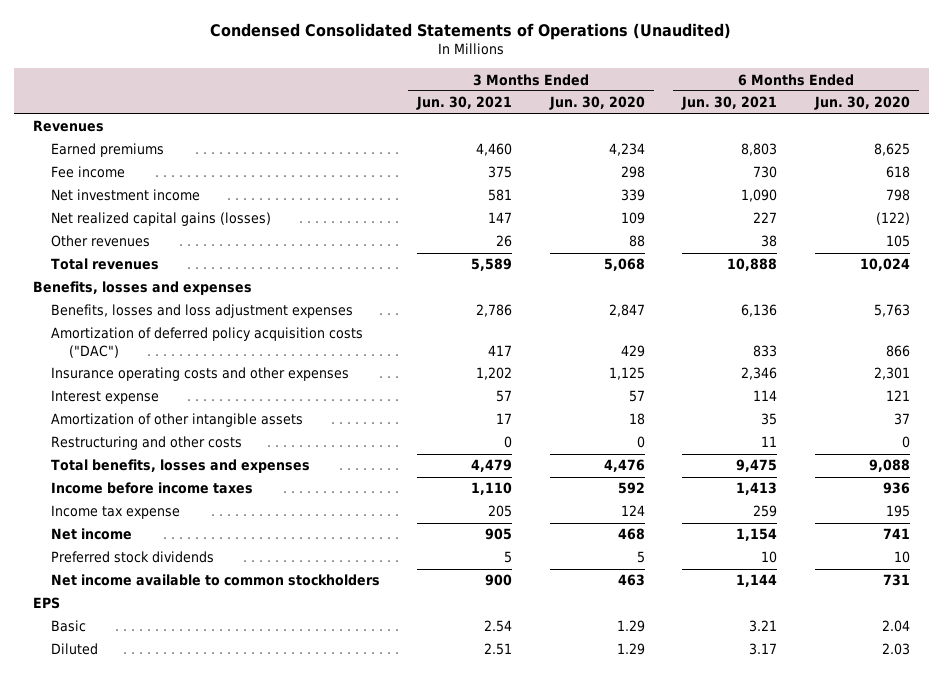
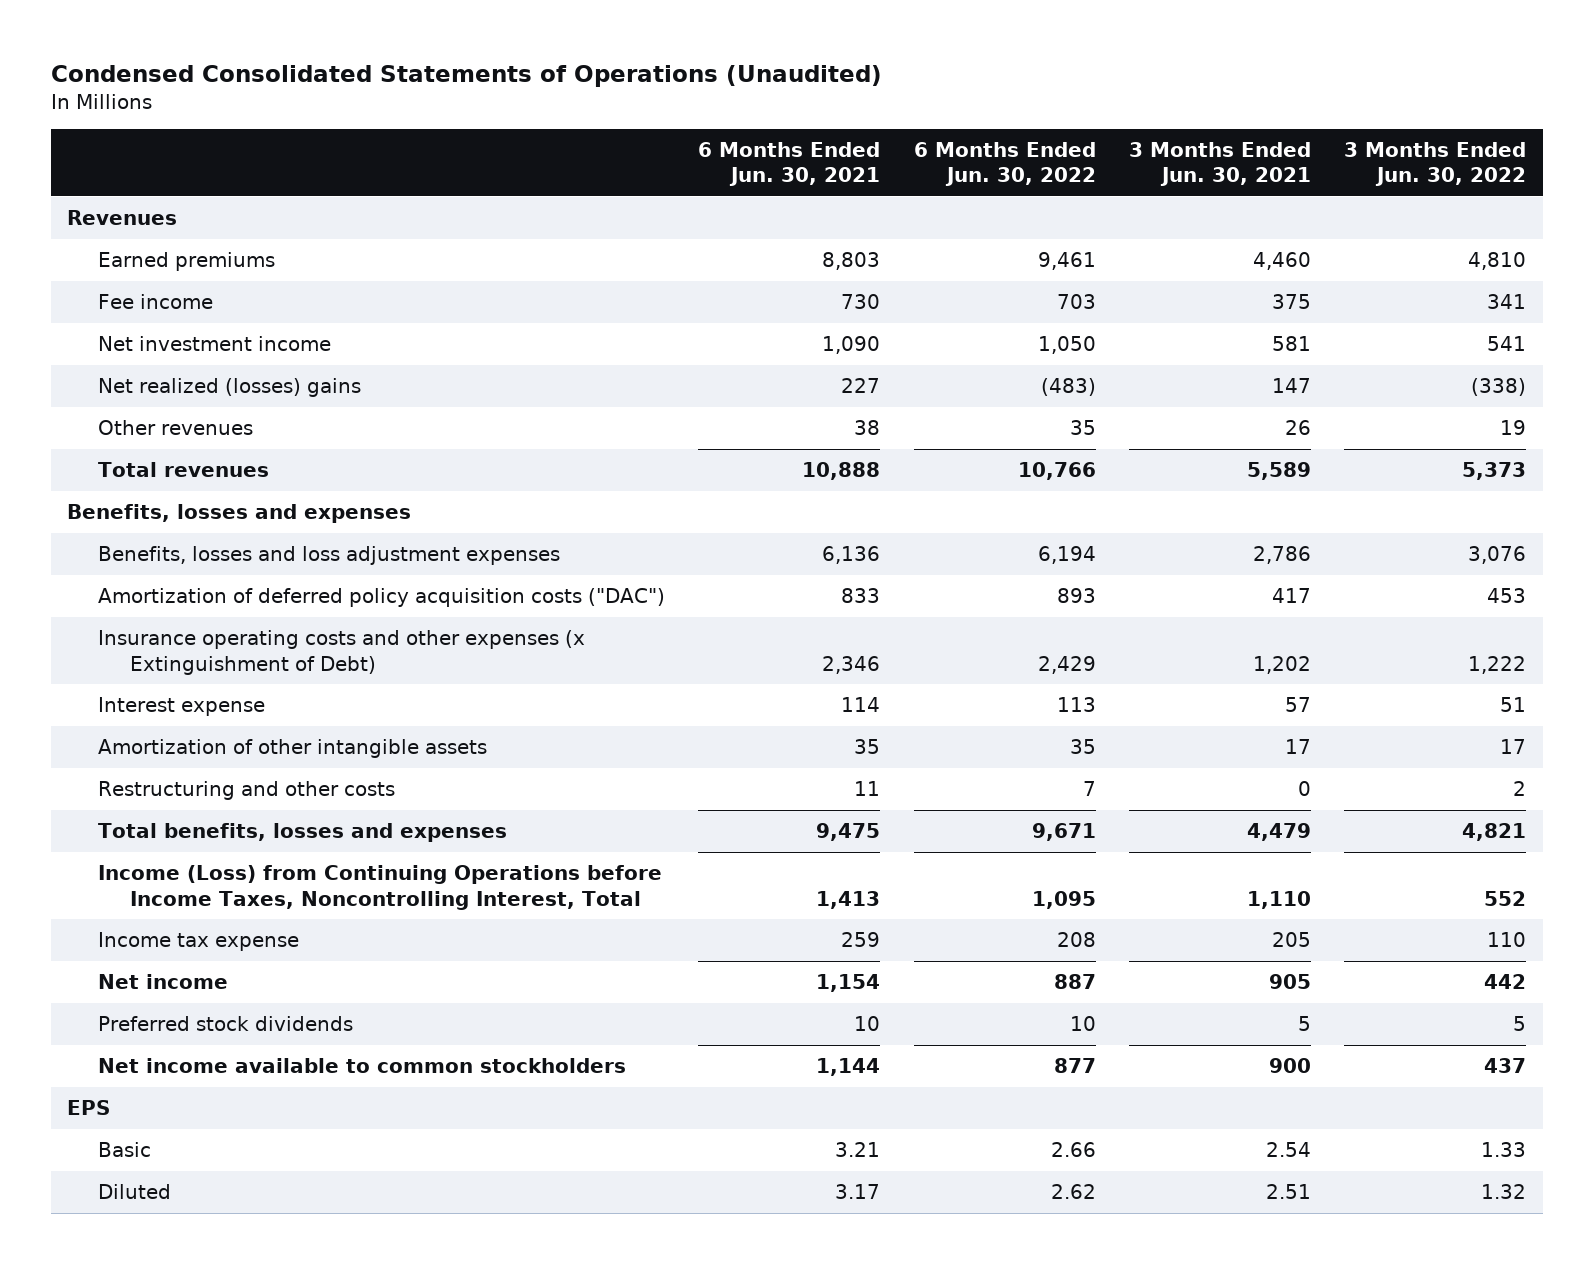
- | 3 Months Ended Jun. 30, 2021 | 3 Months Ended Jun. 30, 2020 | 6 Months Ended Jun. 30, 2021 | 6 Months Ended Jun. 30, 2020
+ | 6 Months Ended Jun. 30, 2021 | 6 Months Ended Jun. 30, 2022 | 3 Months Ended Jun. 30, 2021 | 3 Months Ended Jun. 30, 2022
- Net realized capital gains (losses) | 147 | 109 | 227 | (122)
+ Net realized (losses) gains | 227 | (483) | 147 | (338)
- Insurance operating costs and other expenses | 1,202 | 1,125 | 2,346 | 2,301
+ Insurance operating costs and other expenses (x Extinguishment of Debt) | 2,346 | 2,429 | 1,202 | 1,222
- Income before income taxes | 1,110 | 592 | 1,413 | 936
+ Income (Loss) from Continuing Operations before Income Taxes, Noncontrolling Interest, Total | 1,413 | 1,095 | 1,110 | 552

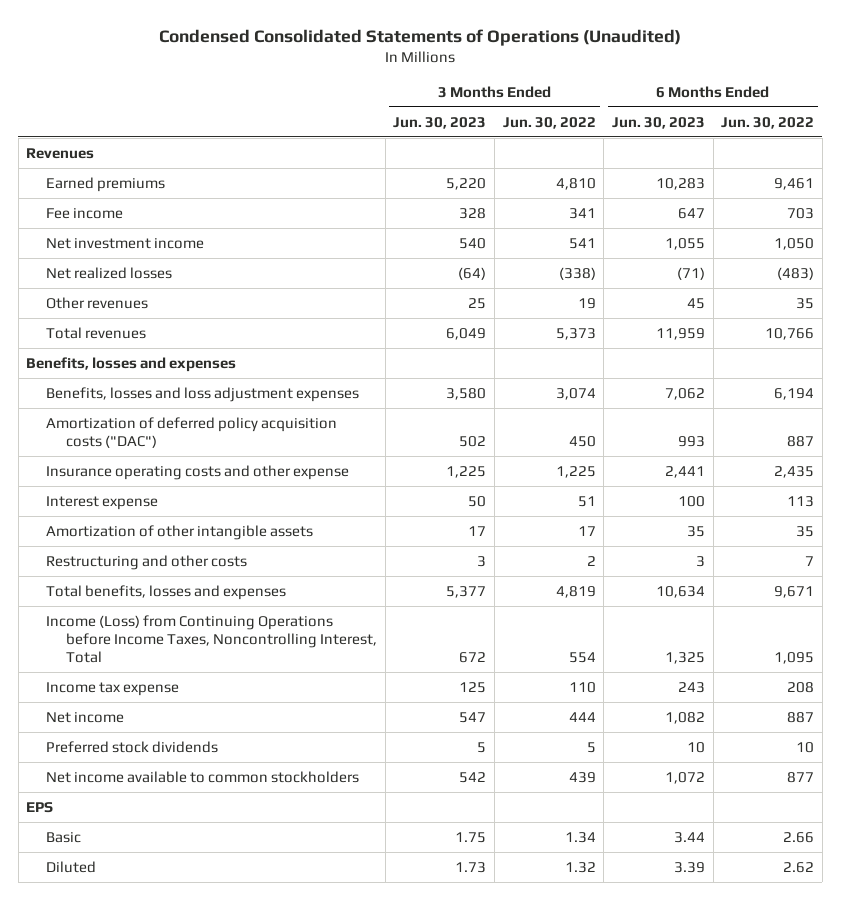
- | 6 Months Ended Jun. 30, 2021 | 6 Months Ended Jun. 30, 2022 | 3 Months Ended Jun. 30, 2021 | 3 Months Ended Jun. 30, 2022
+ | 3 Months Ended Jun. 30, 2023 | 3 Months Ended Jun. 30, 2022 | 6 Months Ended Jun. 30, 2023 | 6 Months Ended Jun. 30, 2022
- Net realized (losses) gains | 227 | (483) | 147 | (338)
+ Net realized losses | (64) | (338) | (71) | (483)
- Benefits, losses and loss adjustment expenses | 6,136 | 6,194 | 2,786 | 3,076
- Amortization of deferred policy acquisition costs ("DAC") | 833 | 893 | 417 | 453
- Insurance operating costs and other expenses (x Extinguishment of Debt) | 2,346 | 2,429 | 1,202 | 1,222
+ Benefits, losses and loss adjustment expenses | 3,580 | 3,074 | 7,062 | 6,194
+ Amortization of deferred policy acquisition costs ("DAC") | 502 | 450 | 993 | 887
+ Insurance operating costs and other expense | 1,225 | 1,225 | 2,441 | 2,435
- Total benefits, losses and expenses | 9,475 | 9,671 | 4,479 | 4,821
- Income (Loss) from Continuing Operations before Income Taxes, Noncontrolling Interest, Total | 1,413 | 1,095 | 1,110 | 552
+ Total benefits, losses and expenses | 5,377 | 4,819 | 10,634 | 9,671
+ Income (Loss) from Continuing Operations before Income Taxes, Noncontrolling Interest, Total | 672 | 554 | 1,325 | 1,095
- Net income | 1,154 | 887 | 905 | 442
+ Net income | 547 | 444 | 1,082 | 887
- Net income available to common stockholders | 1,144 | 877 | 900 | 437
+ Net income available to common stockholders | 542 | 439 | 1,072 | 877
- Basic | 3.21 | 2.66 | 2.54 | 1.33
+ Basic | 1.75 | 1.34 | 3.44 | 2.66

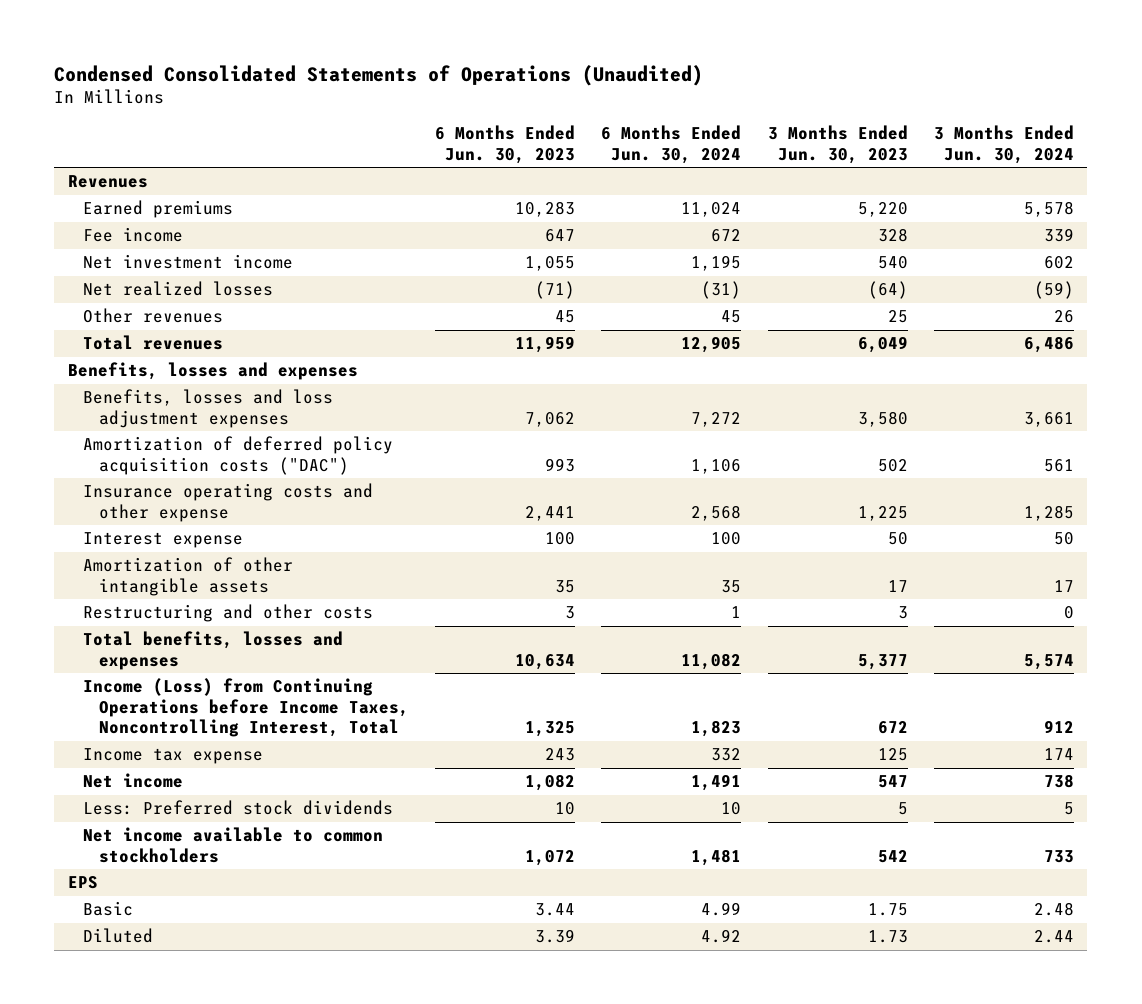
- | 3 Months Ended Jun. 30, 2023 | 3 Months Ended Jun. 30, 2022 | 6 Months Ended Jun. 30, 2023 | 6 Months Ended Jun. 30, 2022
+ | 6 Months Ended Jun. 30, 2023 | 6 Months Ended Jun. 30, 2024 | 3 Months Ended Jun. 30, 2023 | 3 Months Ended Jun. 30, 2024
- Preferred stock dividends | 5 | 5 | 10 | 10
+ Less: Preferred stock dividends | 10 | 10 | 5 | 5

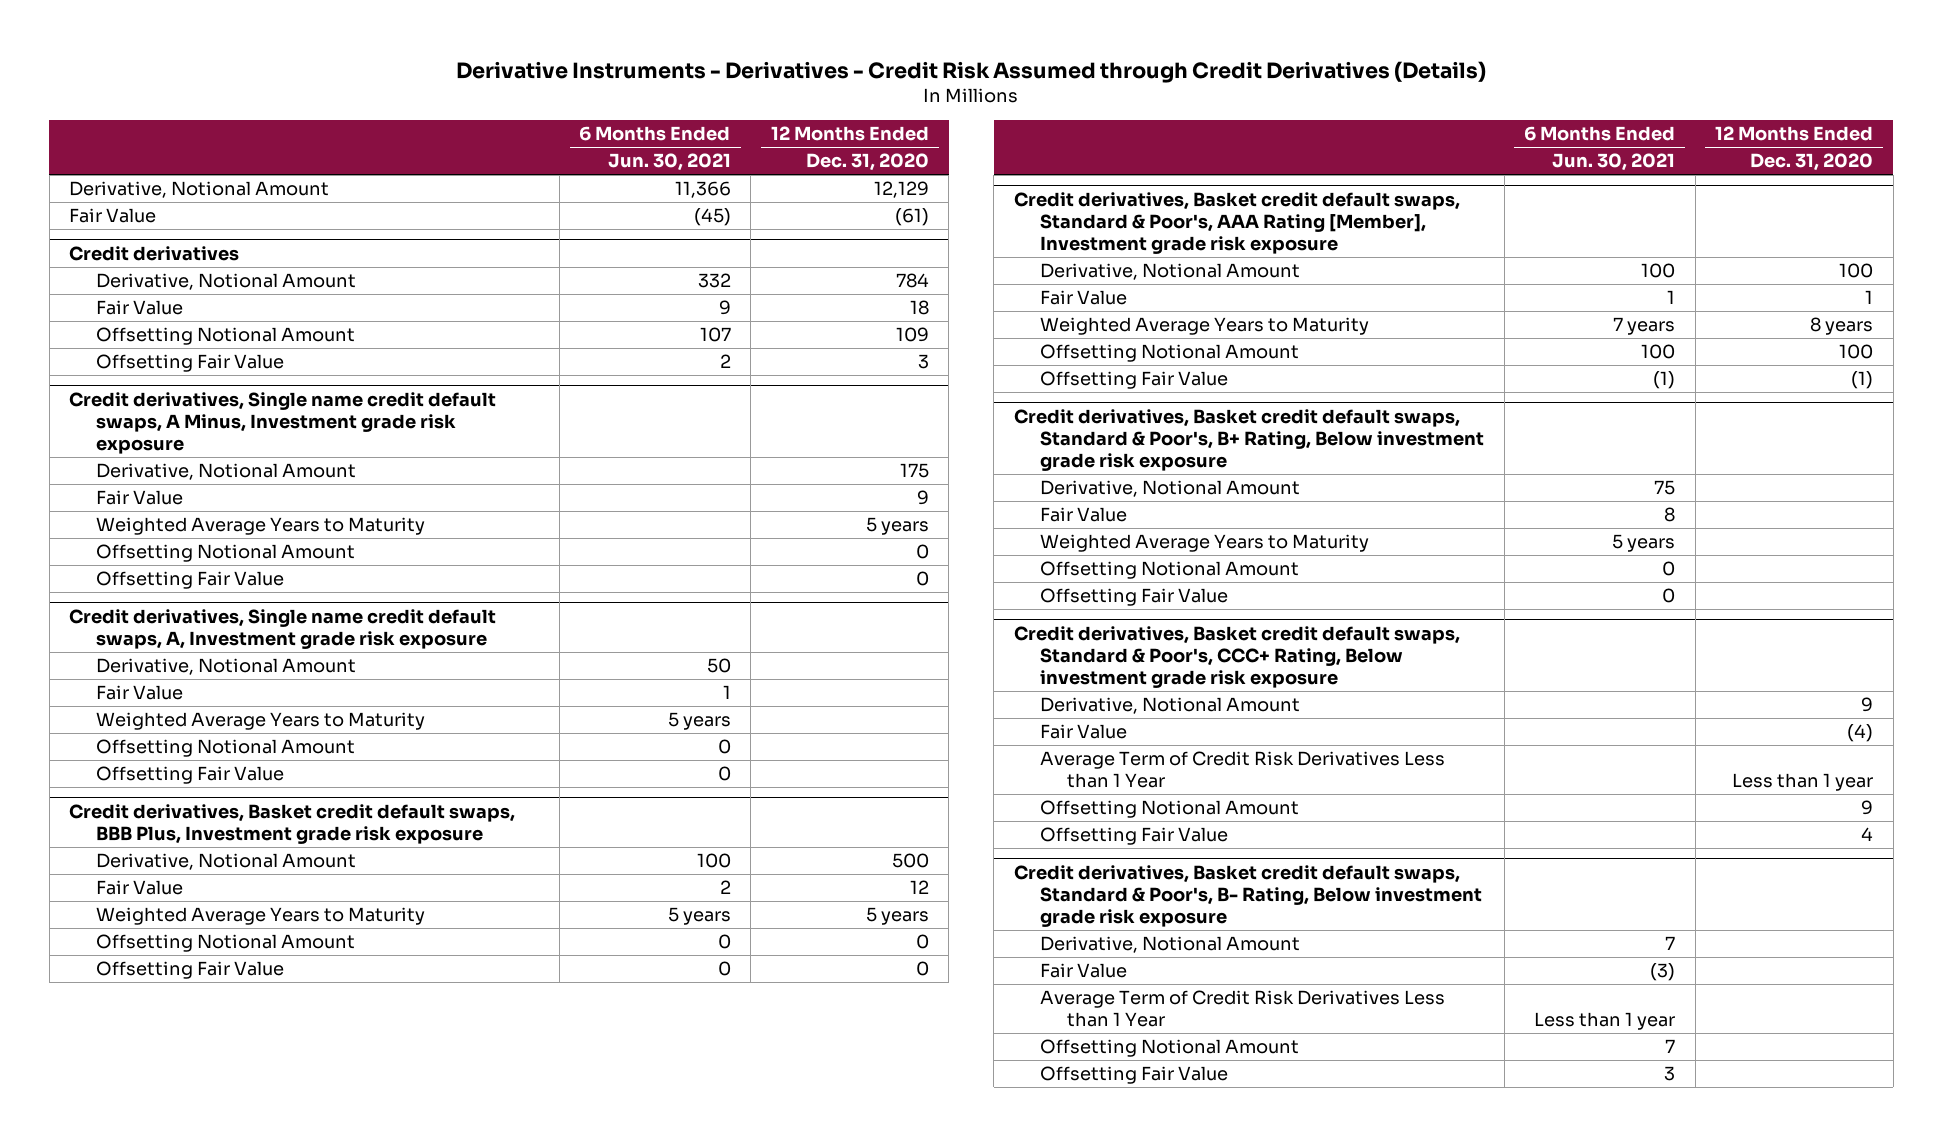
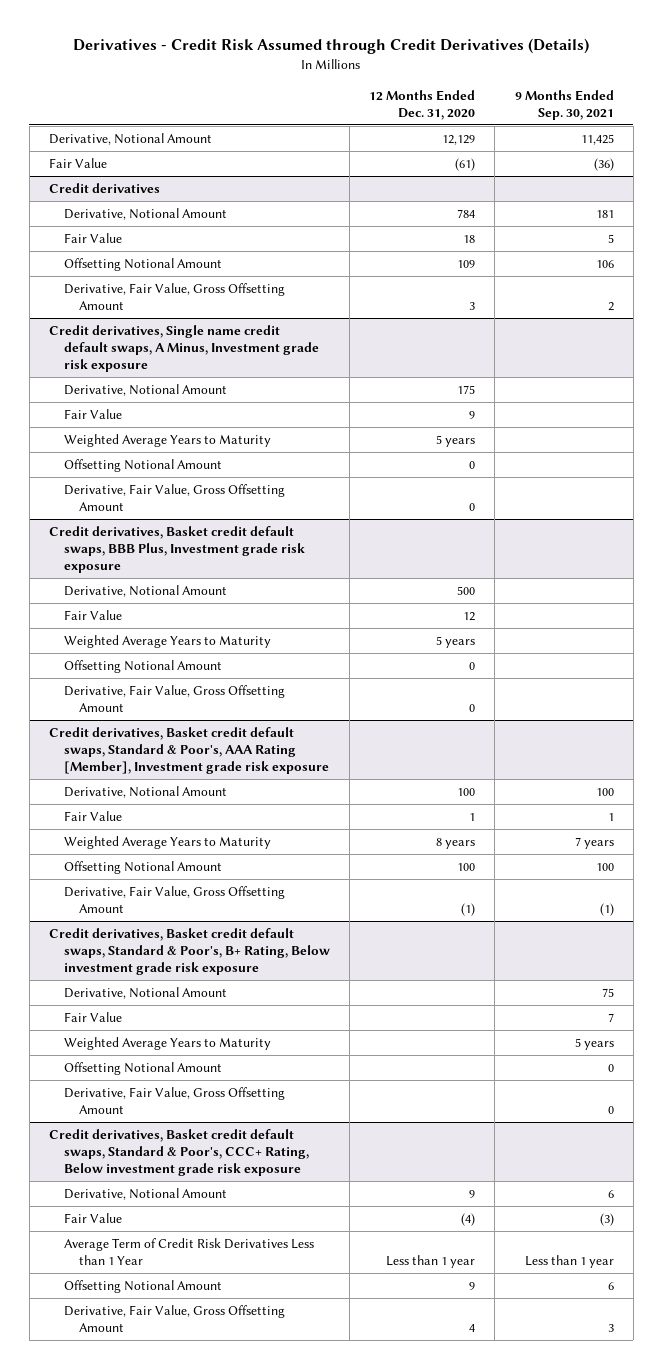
- Derivative Instruments - Derivatives - Credit Risk Assumed through Credit Derivatives (Details)
+ Derivatives - Credit Risk Assumed through Credit Derivatives (Details)
- | 6 Months Ended Jun. 30, 2021 | 12 Months Ended Dec. 31, 2020
+ | 12 Months Ended Dec. 31, 2020 | 9 Months Ended Sep. 30, 2021
@ Credit derivatives
- Offsetting Fair Value | 2 | 3
+ Derivative, Fair Value, Gross Offsetting Amount | 3 | 2
@ Credit derivatives, Single name credit default swaps, A Minus, Investment grade risk exposure
- Offsetting Fair Value | | 0
- Credit derivatives, Single name credit default swaps, A, Investment grade risk exposure
- Derivative, Notional Amount | 50 |
- Fair Value | 1 |
- Weighted Average Years to Maturity | 5 years |
- Offsetting Notional Amount | 0 |
- Offsetting Fair Value | 0 |
@ Credit derivatives, Single name credit default swaps, A Minus, Investment grade risk exposure
+ Derivative, Fair Value, Gross Offsetting Amount | 0 |
@ Credit derivatives, Basket credit default swaps, BBB Plus, Investment grade risk exposure
- Offsetting Fair Value | 0 | 0
+ Derivative, Fair Value, Gross Offsetting Amount | 0 |
@ Credit derivatives, Basket credit default swaps, Standard & Poor's, AAA Rating [Member], Investment grade risk exposure
- Offsetting Fair Value | (1) | (1)
+ Derivative, Fair Value, Gross Offsetting Amount | (1) | (1)
@ Credit derivatives, Basket credit default swaps, Standard & Poor's, B+ Rating, Below investment grade risk exposure
- Offsetting Fair Value | 0 |
+ Derivative, Fair Value, Gross Offsetting Amount | | 0
@ Credit derivatives, Basket credit default swaps, Standard & Poor's, CCC+ Rating, Below investment grade risk exposure
- Offsetting Fair Value | | 4
- Credit derivatives, Basket credit default swaps, Standard & Poor's, B- Rating, Below investment grade risk exposure
- Derivative, Notional Amount | 7 |
- Fair Value | (3) |
- Average Term of Credit Risk Derivatives Less than 1 Year | Less than 1 year |
- Offsetting Notional Amount | 7 |
- Offsetting Fair Value | 3 |
@ Credit derivatives, Basket credit default swaps, Standard & Poor's, CCC+ Rating, Below investment grade risk exposure
+ Derivative, Fair Value, Gross Offsetting Amount | 4 | 3

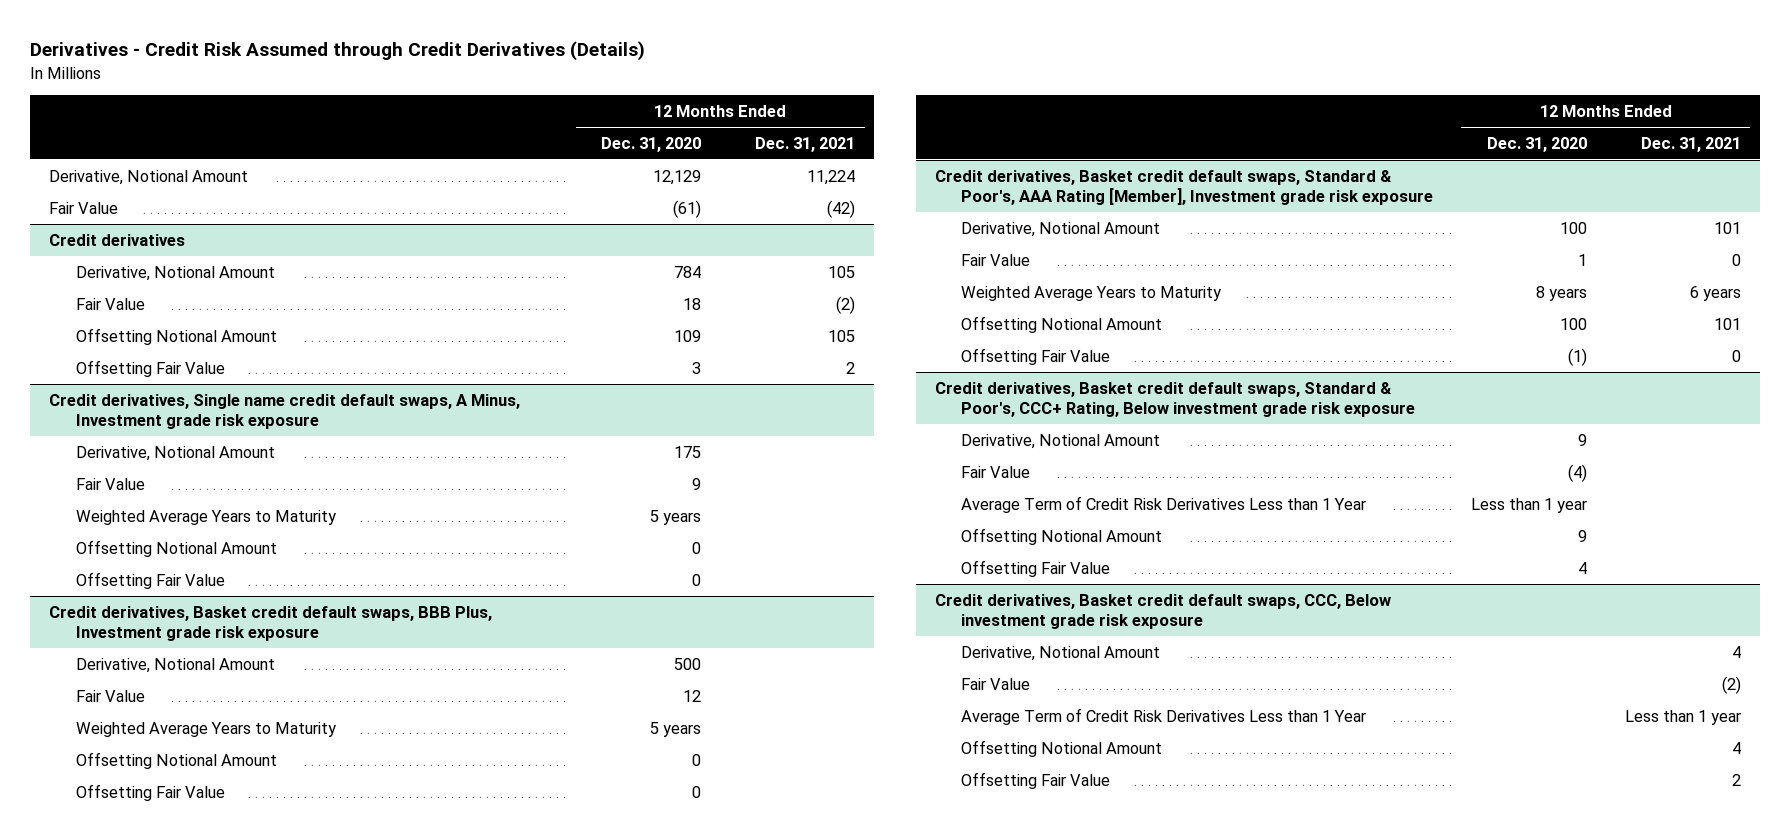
- | 12 Months Ended Dec. 31, 2020 | 9 Months Ended Sep. 30, 2021
+ | 12 Months Ended Dec. 31, 2020 | 12 Months Ended Dec. 31, 2021
@ Credit derivatives
- Derivative, Fair Value, Gross Offsetting Amount | 3 | 2
+ Offsetting Fair Value | 3 | 2
@ Credit derivatives, Single name credit default swaps, A Minus, Investment grade risk exposure
- Derivative, Fair Value, Gross Offsetting Amount | 0 |
+ Offsetting Fair Value | 0 |
@ Credit derivatives, Basket credit default swaps, BBB Plus, Investment grade risk exposure
- Derivative, Fair Value, Gross Offsetting Amount | 0 |
+ Offsetting Fair Value | 0 |
@ Credit derivatives, Basket credit default swaps, Standard & Poor's, AAA Rating [Member], Investment grade risk exposure
- Derivative, Fair Value, Gross Offsetting Amount | (1) | (1)
- Credit derivatives, Basket credit default swaps, Standard & Poor's, B+ Rating, Below investment grade risk exposure
- Derivative, Notional Amount | | 75
- Fair Value | | 7
- Weighted Average Years to Maturity | | 5 years
- Offsetting Notional Amount | | 0
- Derivative, Fair Value, Gross Offsetting Amount | | 0
@ Credit derivatives, Basket credit default swaps, Standard & Poor's, AAA Rating [Member], Investment grade risk exposure
+ Offsetting Fair Value | (1) | 0
@ Credit derivatives, Basket credit default swaps, Standard & Poor's, CCC+ Rating, Below investment grade risk exposure
- Derivative, Fair Value, Gross Offsetting Amount | 4 | 3
+ Offsetting Fair Value | 4 |
+ Credit derivatives, Basket credit default swaps, CCC, Below investment grade risk exposure
+ Derivative, Notional Amount | | 4
+ Fair Value | | (2)
+ Average Term of Credit Risk Derivatives Less than 1 Year | | Less than 1 year
+ Offsetting Notional Amount | | 4
+ Offsetting Fair Value | | 2

